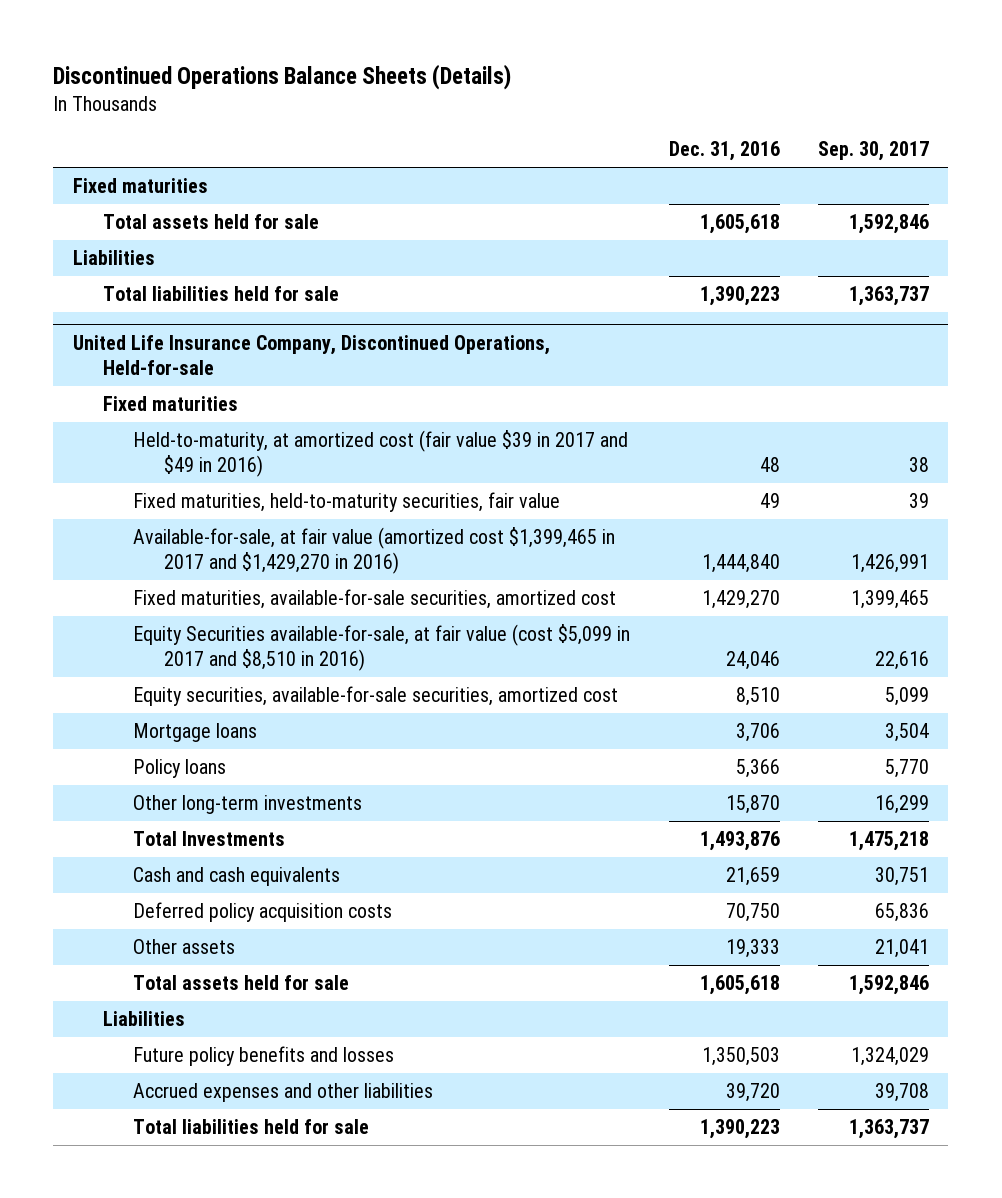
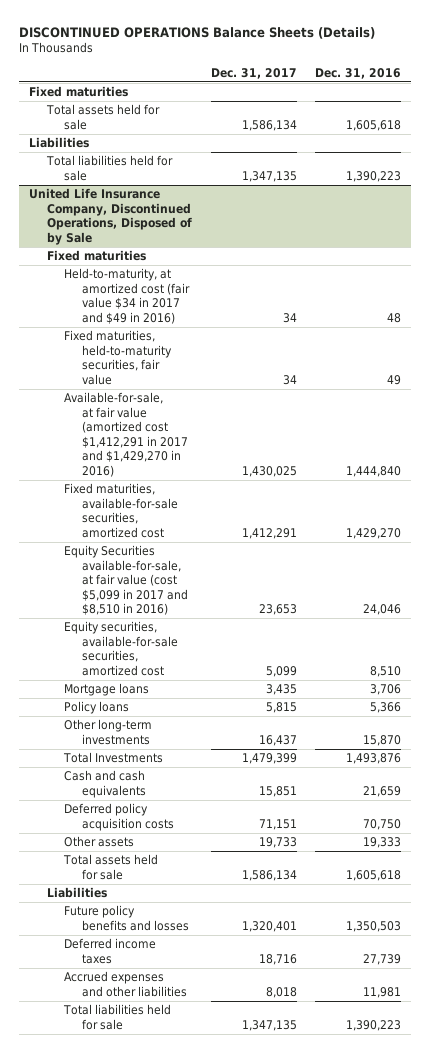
- Discontinued Operations Balance Sheets (Details)
+ DISCONTINUED OPERATIONS Balance Sheets (Details)
- | Dec. 31, 2016 | Sep. 30, 2017
+ | Dec. 31, 2017 | Dec. 31, 2016
- United Life Insurance Company, Discontinued Operations, Held-for-sale
+ United Life Insurance Company, Discontinued Operations, Disposed of by Sale
- Held-to-maturity, at amortized cost (fair value $39 in 2017 and $49 in 2016) | 48 | 38
+ Held-to-maturity, at amortized cost (fair value $34 in 2017 and $49 in 2016) | 34 | 48
- Available-for-sale, at fair value (amortized cost $1,399,465 in 2017 and $1,429,270 in 2016) | 1,444,840 | 1,426,991
+ Available-for-sale, at fair value (amortized cost $1,412,291 in 2017 and $1,429,270 in 2016) | 1,430,025 | 1,444,840
- Accrued expenses and other liabilities | 39,720 | 39,708
+ Deferred income taxes | 18,716 | 27,739
+ Accrued expenses and other liabilities | 8,018 | 11,981

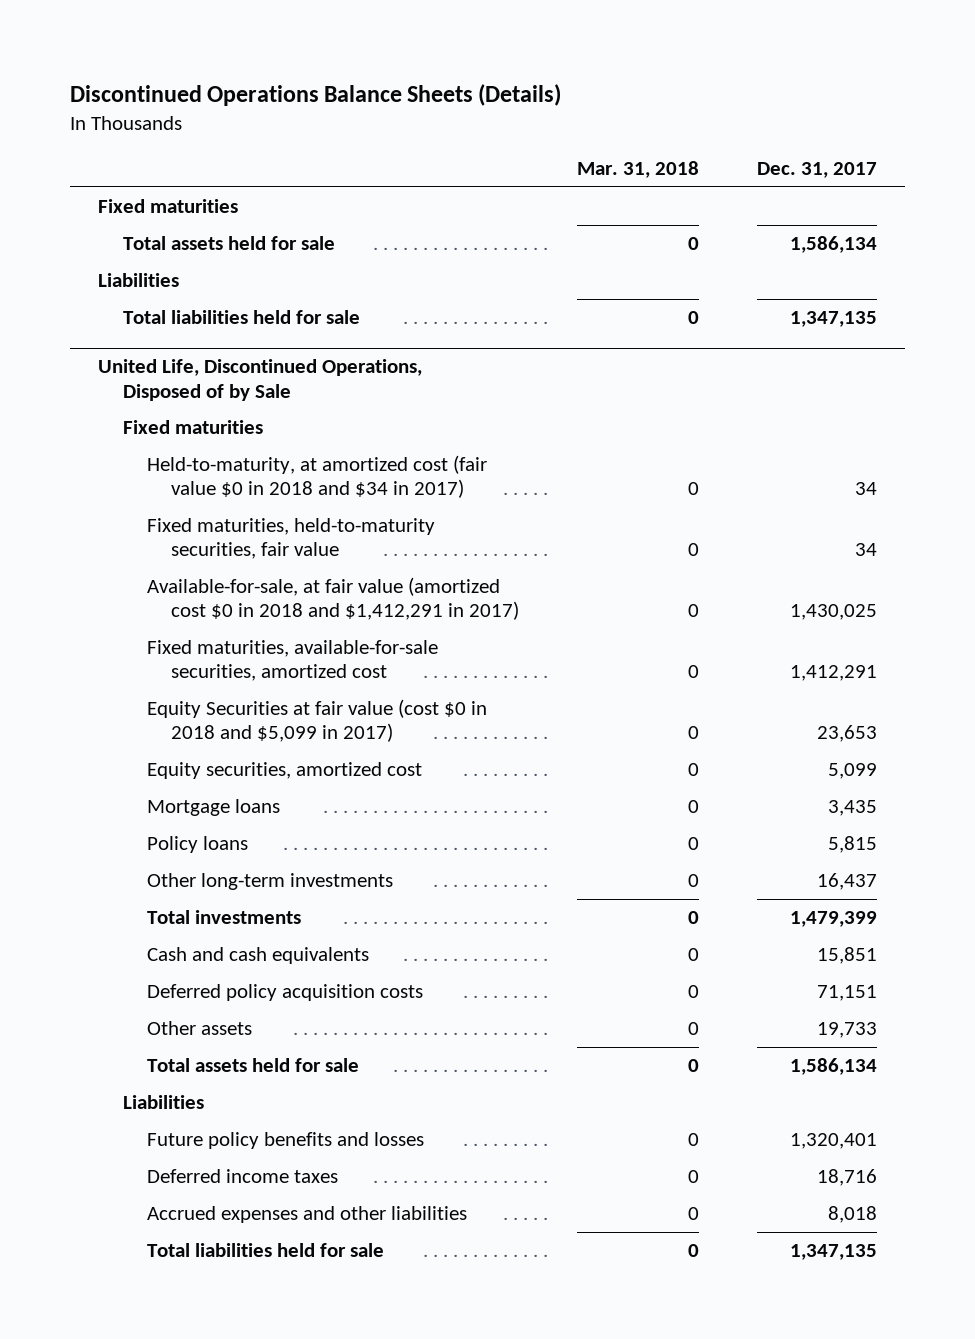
- DISCONTINUED OPERATIONS Balance Sheets (Details)
+ Discontinued Operations Balance Sheets (Details)
- | Dec. 31, 2017 | Dec. 31, 2016
+ | Mar. 31, 2018 | Dec. 31, 2017
- United Life Insurance Company, Discontinued Operations, Disposed of by Sale
+ United Life, Discontinued Operations, Disposed of by Sale
- Held-to-maturity, at amortized cost (fair value $34 in 2017 and $49 in 2016) | 34 | 48
+ Held-to-maturity, at amortized cost (fair value $0 in 2018 and $34 in 2017) | 0 | 34
- Available-for-sale, at fair value (amortized cost $1,412,291 in 2017 and $1,429,270 in 2016) | 1,430,025 | 1,444,840
+ Available-for-sale, at fair value (amortized cost $0 in 2018 and $1,412,291 in 2017) | 0 | 1,430,025
- Equity Securities available-for-sale, at fair value (cost $5,099 in 2017 and $8,510 in 2016) | 23,653 | 24,046
- Equity securities, available-for-sale securities, amortized cost | 5,099 | 8,510
+ Equity Securities at fair value (cost $0 in 2018 and $5,099 in 2017) | 0 | 23,653
+ Equity securities, amortized cost | 0 | 5,099
- Total Investments | 1,479,399 | 1,493,876
+ Total investments | 0 | 1,479,399

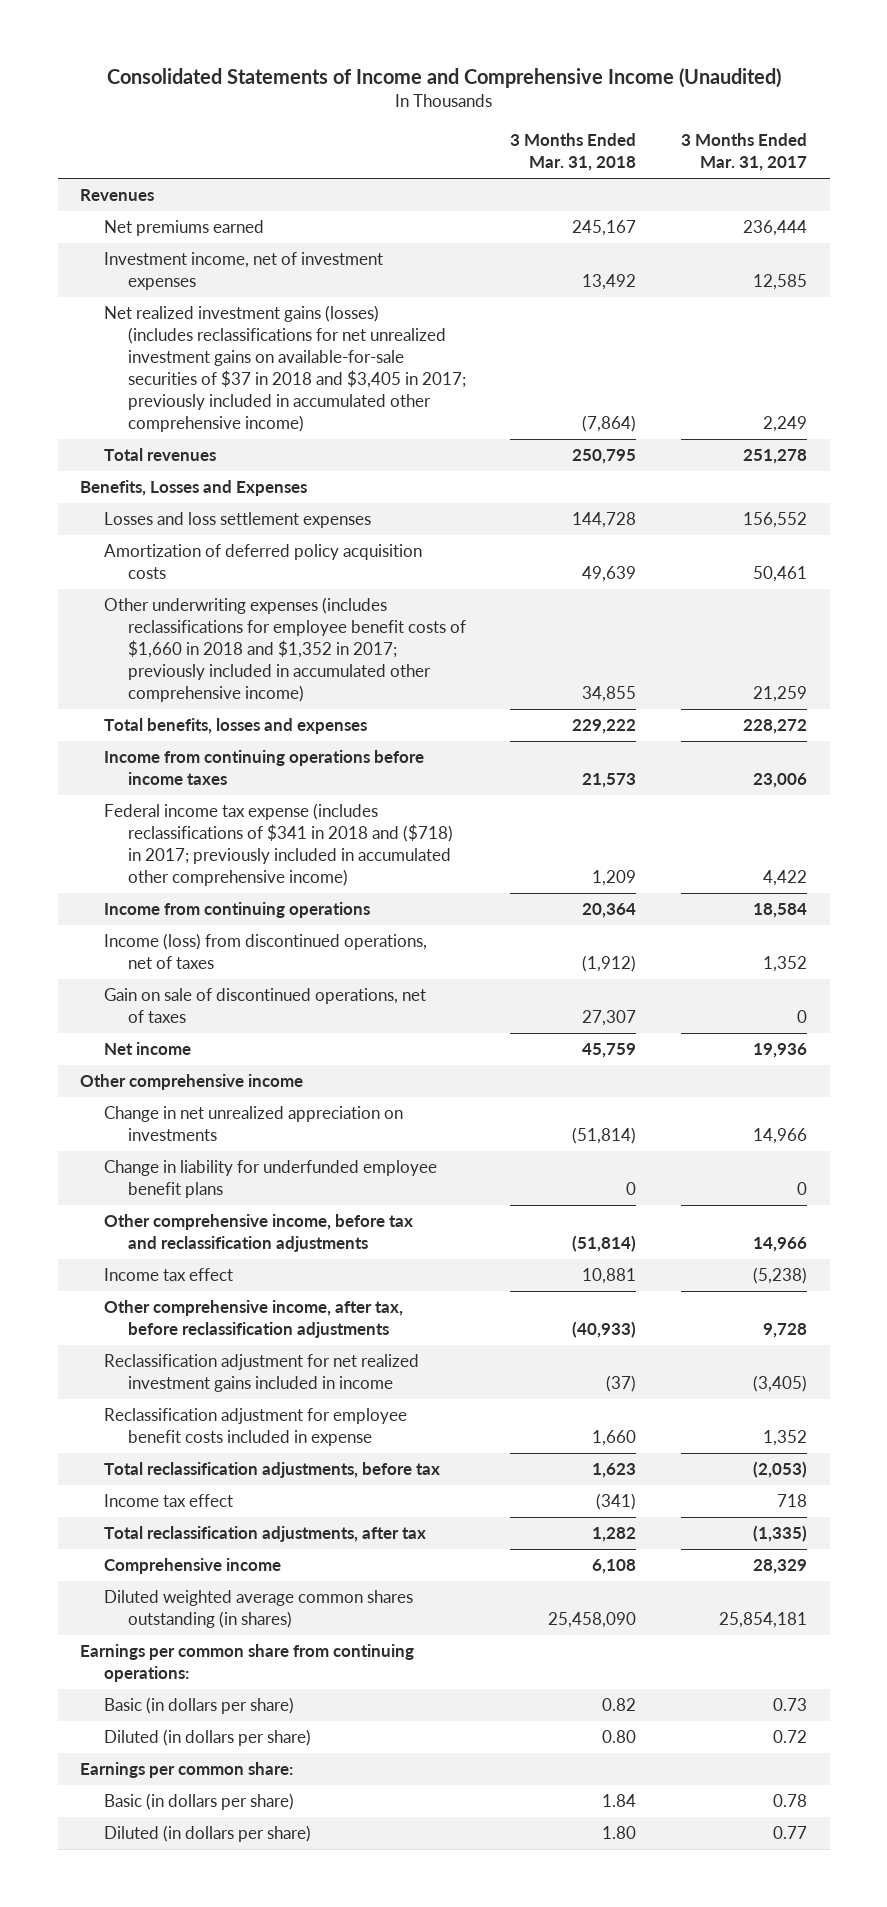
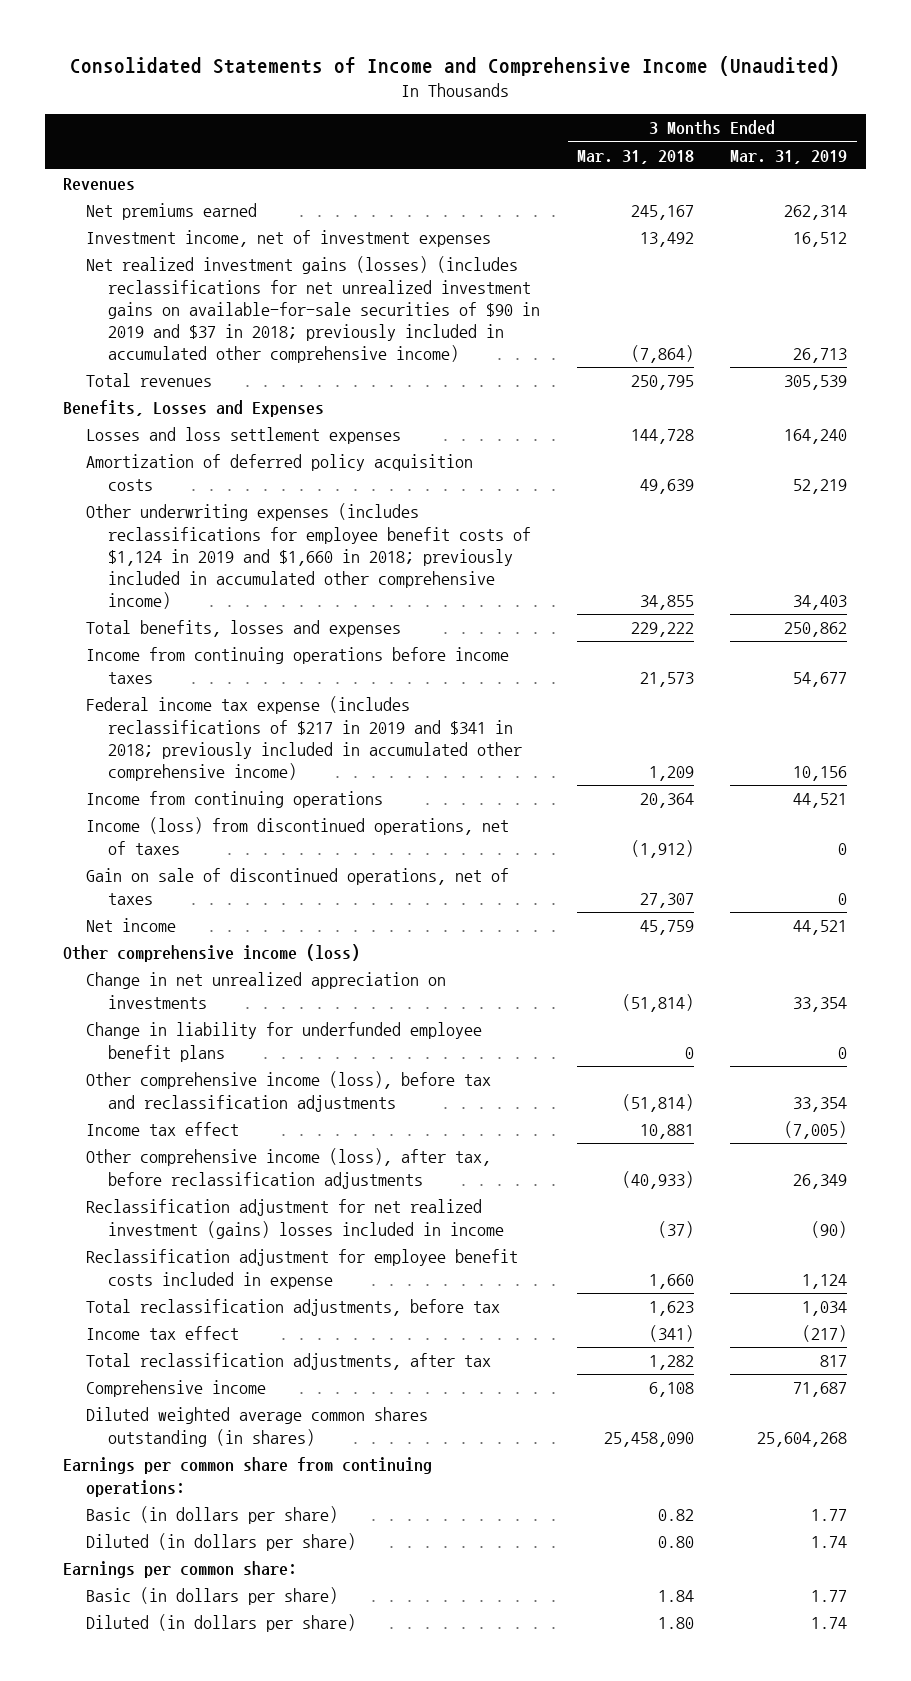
- | 3 Months Ended Mar. 31, 2018 | 3 Months Ended Mar. 31, 2017
+ | 3 Months Ended Mar. 31, 2018 | 3 Months Ended Mar. 31, 2019
- Net realized investment gains (losses) (includes reclassifications for net unrealized investment gains on available-for-sale securities of $37 in 2018 and $3,405 in 2017; previously included in accumulated other comprehensive income) | (7,864) | 2,249
+ Net realized investment gains (losses) (includes reclassifications for net unrealized investment gains on available-for-sale securities of $90 in 2019 and $37 in 2018; previously included in accumulated other comprehensive income) | (7,864) | 26,713
- Other underwriting expenses (includes reclassifications for employee benefit costs of $1,660 in 2018 and $1,352 in 2017; previously included in accumulated other comprehensive income) | 34,855 | 21,259
+ Other underwriting expenses (includes reclassifications for employee benefit costs of $1,124 in 2019 and $1,660 in 2018; previously included in accumulated other comprehensive income) | 34,855 | 34,403
- Federal income tax expense (includes reclassifications of $341 in 2018 and ($718) in 2017; previously included in accumulated other comprehensive income) | 1,209 | 4,422
+ Federal income tax expense (includes reclassifications of $217 in 2019 and $341 in 2018; previously included in accumulated other comprehensive income) | 1,209 | 10,156
- Other comprehensive income
+ Other comprehensive income (loss)
- Other comprehensive income, before tax and reclassification adjustments | (51,814) | 14,966
+ Other comprehensive income (loss), before tax and reclassification adjustments | (51,814) | 33,354
- Other comprehensive income, after tax, before reclassification adjustments | (40,933) | 9,728
- Reclassification adjustment for net realized investment gains included in income | (37) | (3,405)
+ Other comprehensive income (loss), after tax, before reclassification adjustments | (40,933) | 26,349
+ Reclassification adjustment for net realized investment (gains) losses included in income | (37) | (90)

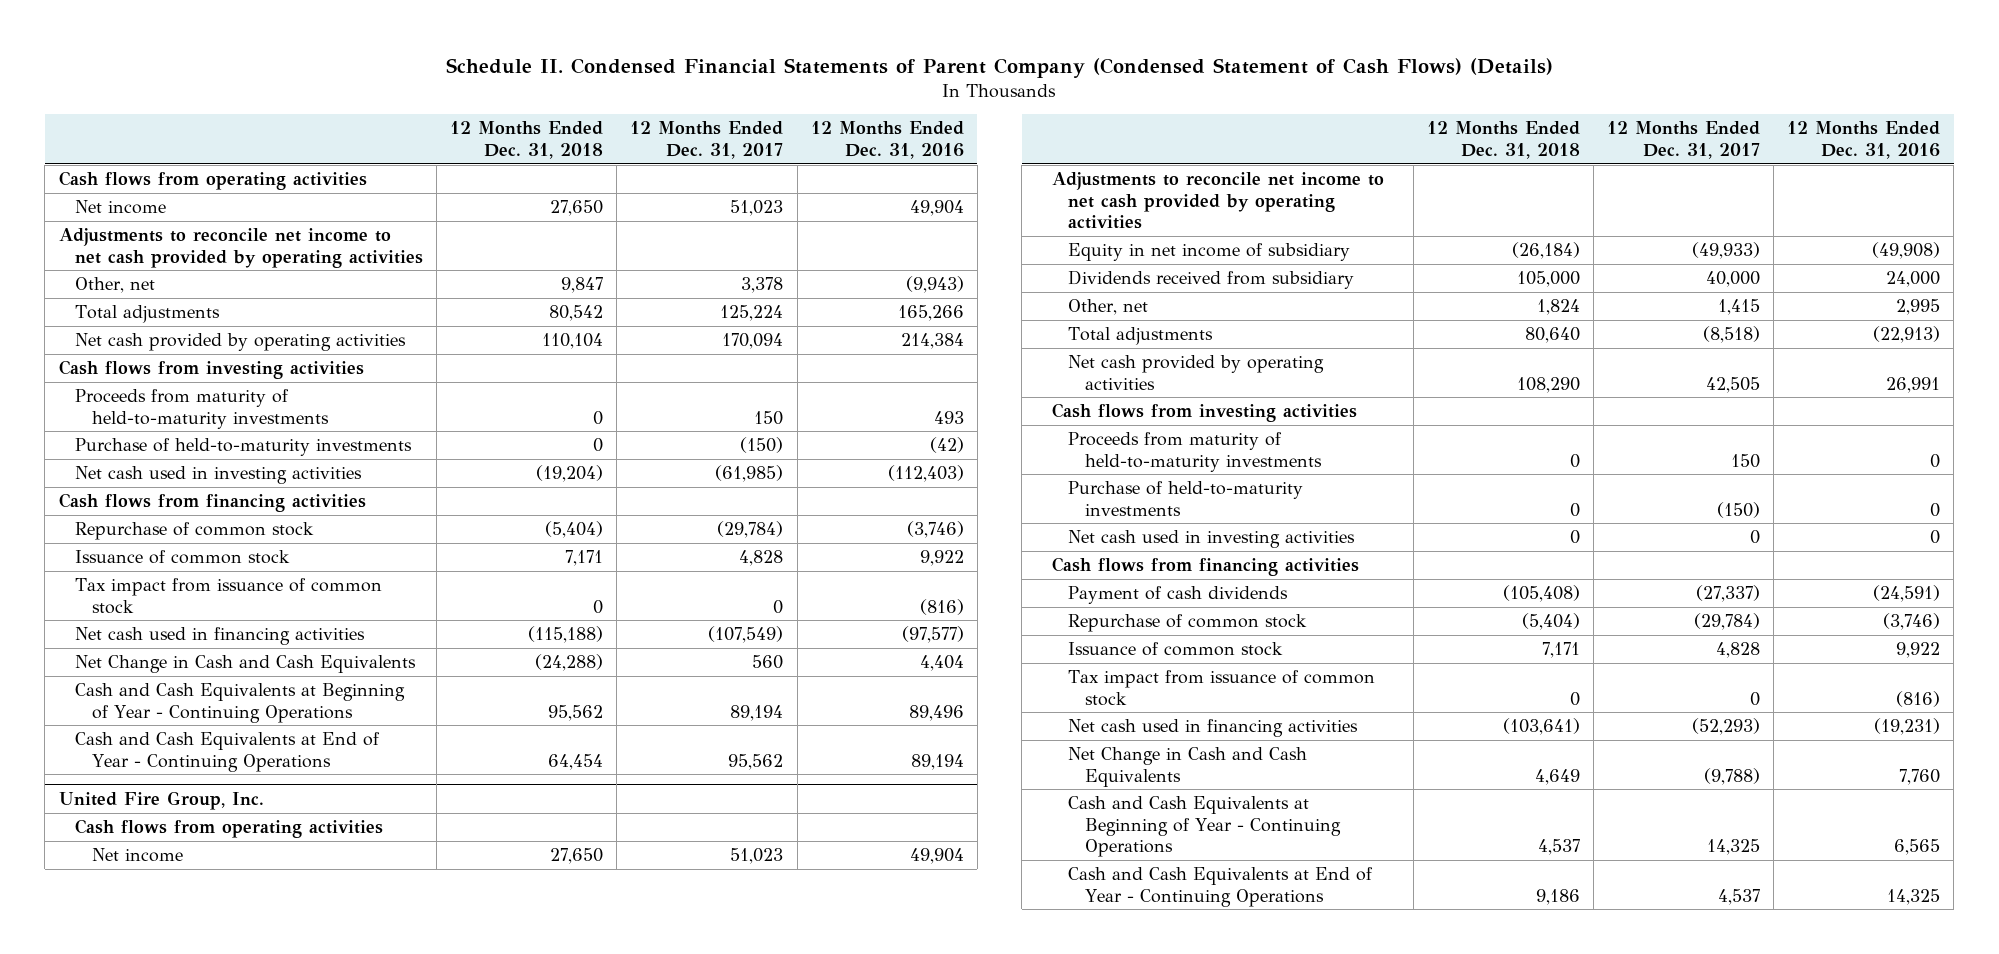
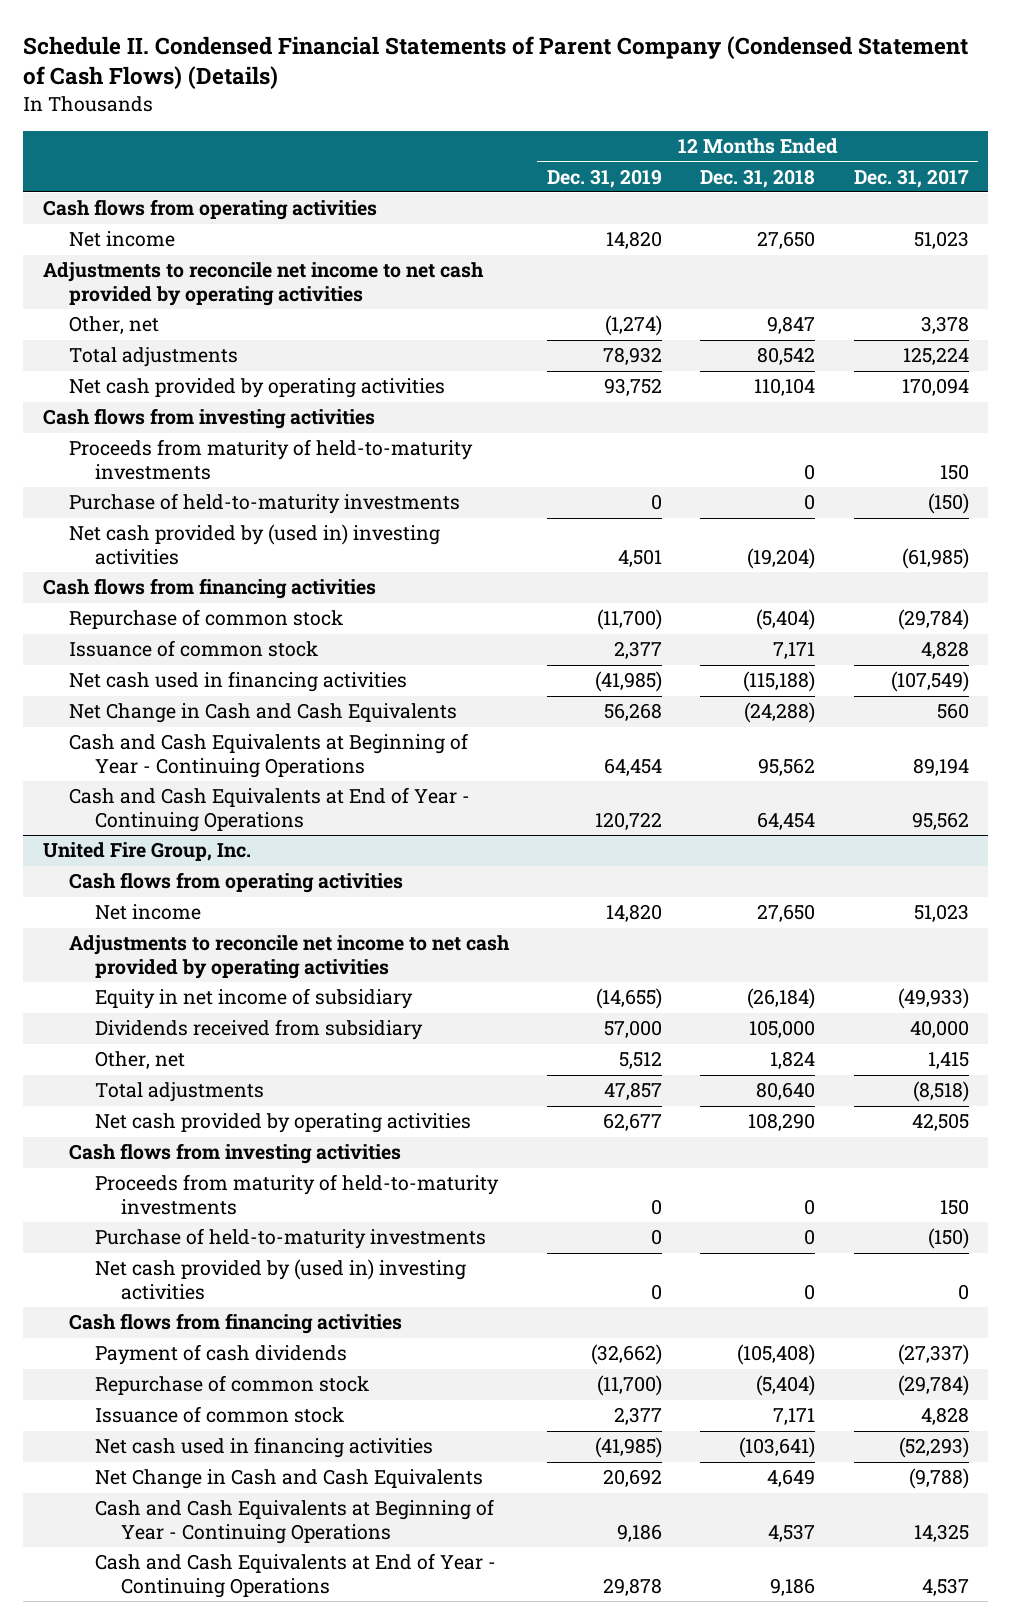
- | 12 Months Ended Dec. 31, 2018 | 12 Months Ended Dec. 31, 2017 | 12 Months Ended Dec. 31, 2016
+ | 12 Months Ended Dec. 31, 2019 | 12 Months Ended Dec. 31, 2018 | 12 Months Ended Dec. 31, 2017
- Net cash used in investing activities | (19,204) | (61,985) | (112,403)
+ Net cash provided by (used in) investing activities | 4,501 | (19,204) | (61,985)
- Tax impact from issuance of common stock | 0 | 0 | (816)
@ United Fire Group, Inc.
- Net cash used in investing activities | 0 | 0 | 0
+ Net cash provided by (used in) investing activities | 0 | 0 | 0
- Tax impact from issuance of common stock | 0 | 0 | (816)

